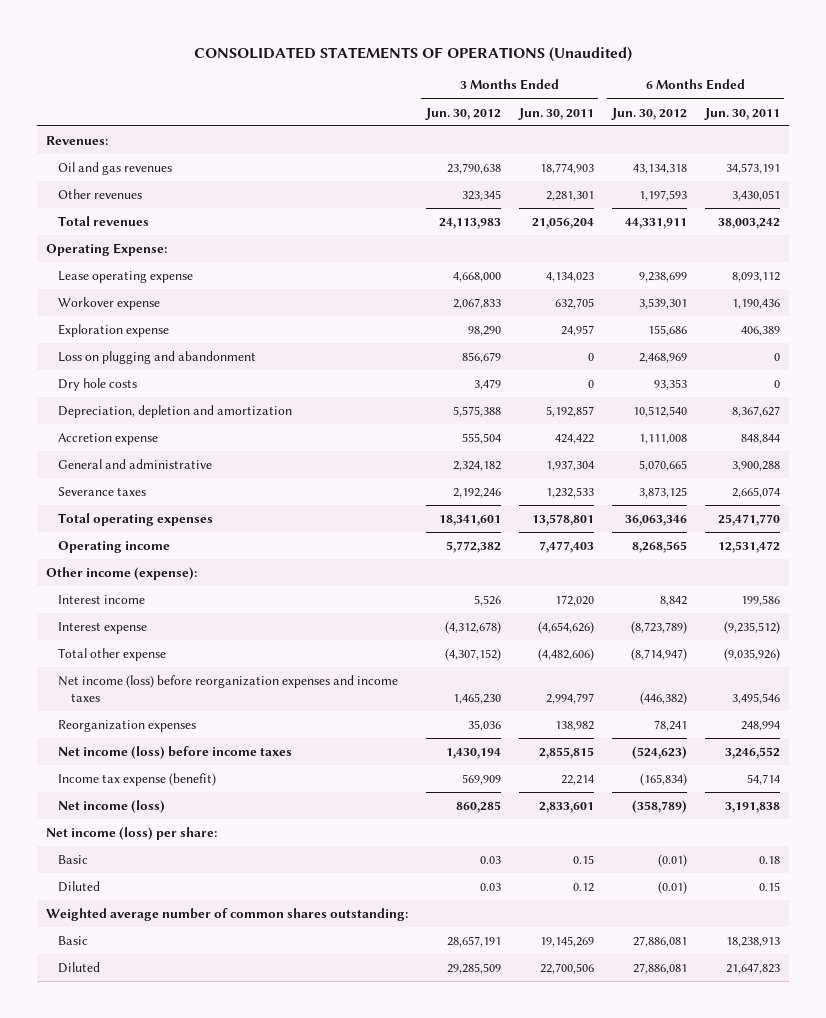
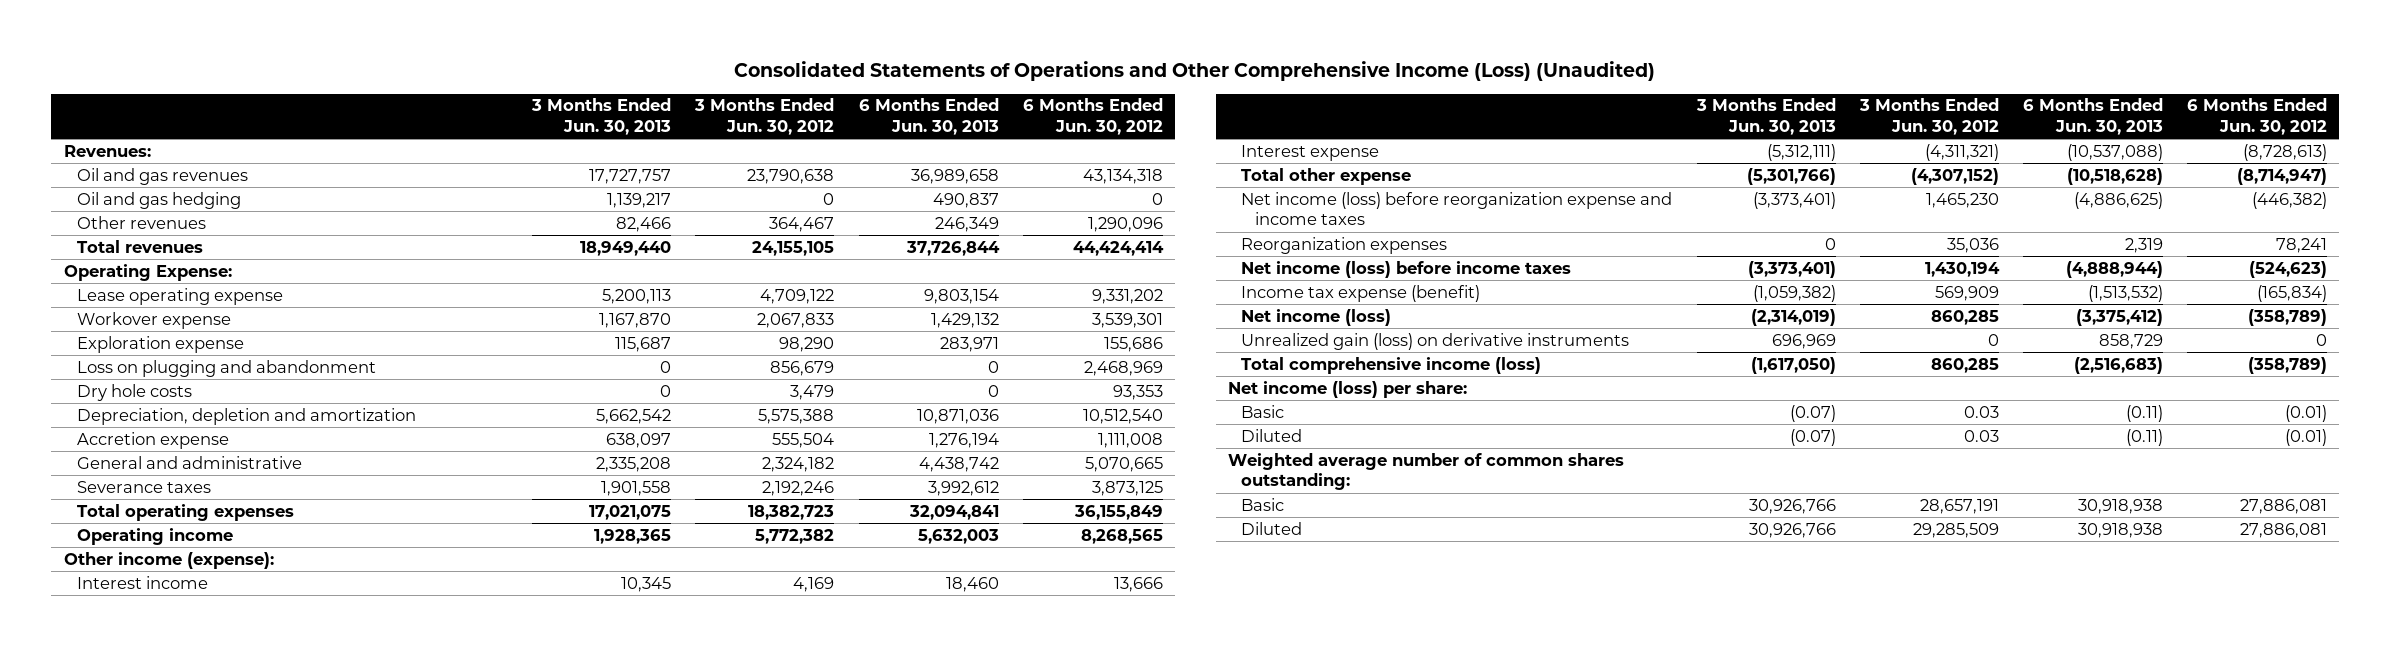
- CONSOLIDATED STATEMENTS OF OPERATIONS (Unaudited)
+ Consolidated Statements of Operations and Other Comprehensive Income (Loss) (Unaudited)
- | 3 Months Ended Jun. 30, 2012 | 3 Months Ended Jun. 30, 2011 | 6 Months Ended Jun. 30, 2012 | 6 Months Ended Jun. 30, 2011
+ | 3 Months Ended Jun. 30, 2013 | 3 Months Ended Jun. 30, 2012 | 6 Months Ended Jun. 30, 2013 | 6 Months Ended Jun. 30, 2012
- Other revenues | 323,345 | 2,281,301 | 1,197,593 | 3,430,051
- Total revenues | 24,113,983 | 21,056,204 | 44,331,911 | 38,003,242
+ Oil and gas hedging | 1,139,217 | 0 | 490,837 | 0
+ Other revenues | 82,466 | 364,467 | 246,349 | 1,290,096
+ Total revenues | 18,949,440 | 24,155,105 | 37,726,844 | 44,424,414
- Lease operating expense | 4,668,000 | 4,134,023 | 9,238,699 | 8,093,112
+ Lease operating expense | 5,200,113 | 4,709,122 | 9,803,154 | 9,331,202
- Total operating expenses | 18,341,601 | 13,578,801 | 36,063,346 | 25,471,770
+ Total operating expenses | 17,021,075 | 18,382,723 | 32,094,841 | 36,155,849
- Interest income | 5,526 | 172,020 | 8,842 | 199,586
- Interest expense | (4,312,678) | (4,654,626) | (8,723,789) | (9,235,512)
+ Interest income | 10,345 | 4,169 | 18,460 | 13,666
+ Interest expense | (5,312,111) | (4,311,321) | (10,537,088) | (8,728,613)
- Net income (loss) before reorganization expenses and income taxes | 1,465,230 | 2,994,797 | (446,382) | 3,495,546
+ Net income (loss) before reorganization expense and income taxes | (3,373,401) | 1,465,230 | (4,886,625) | (446,382)
+ Unrealized gain (loss) on derivative instruments | 696,969 | 0 | 858,729 | 0
+ Total comprehensive income (loss) | (1,617,050) | 860,285 | (2,516,683) | (358,789)

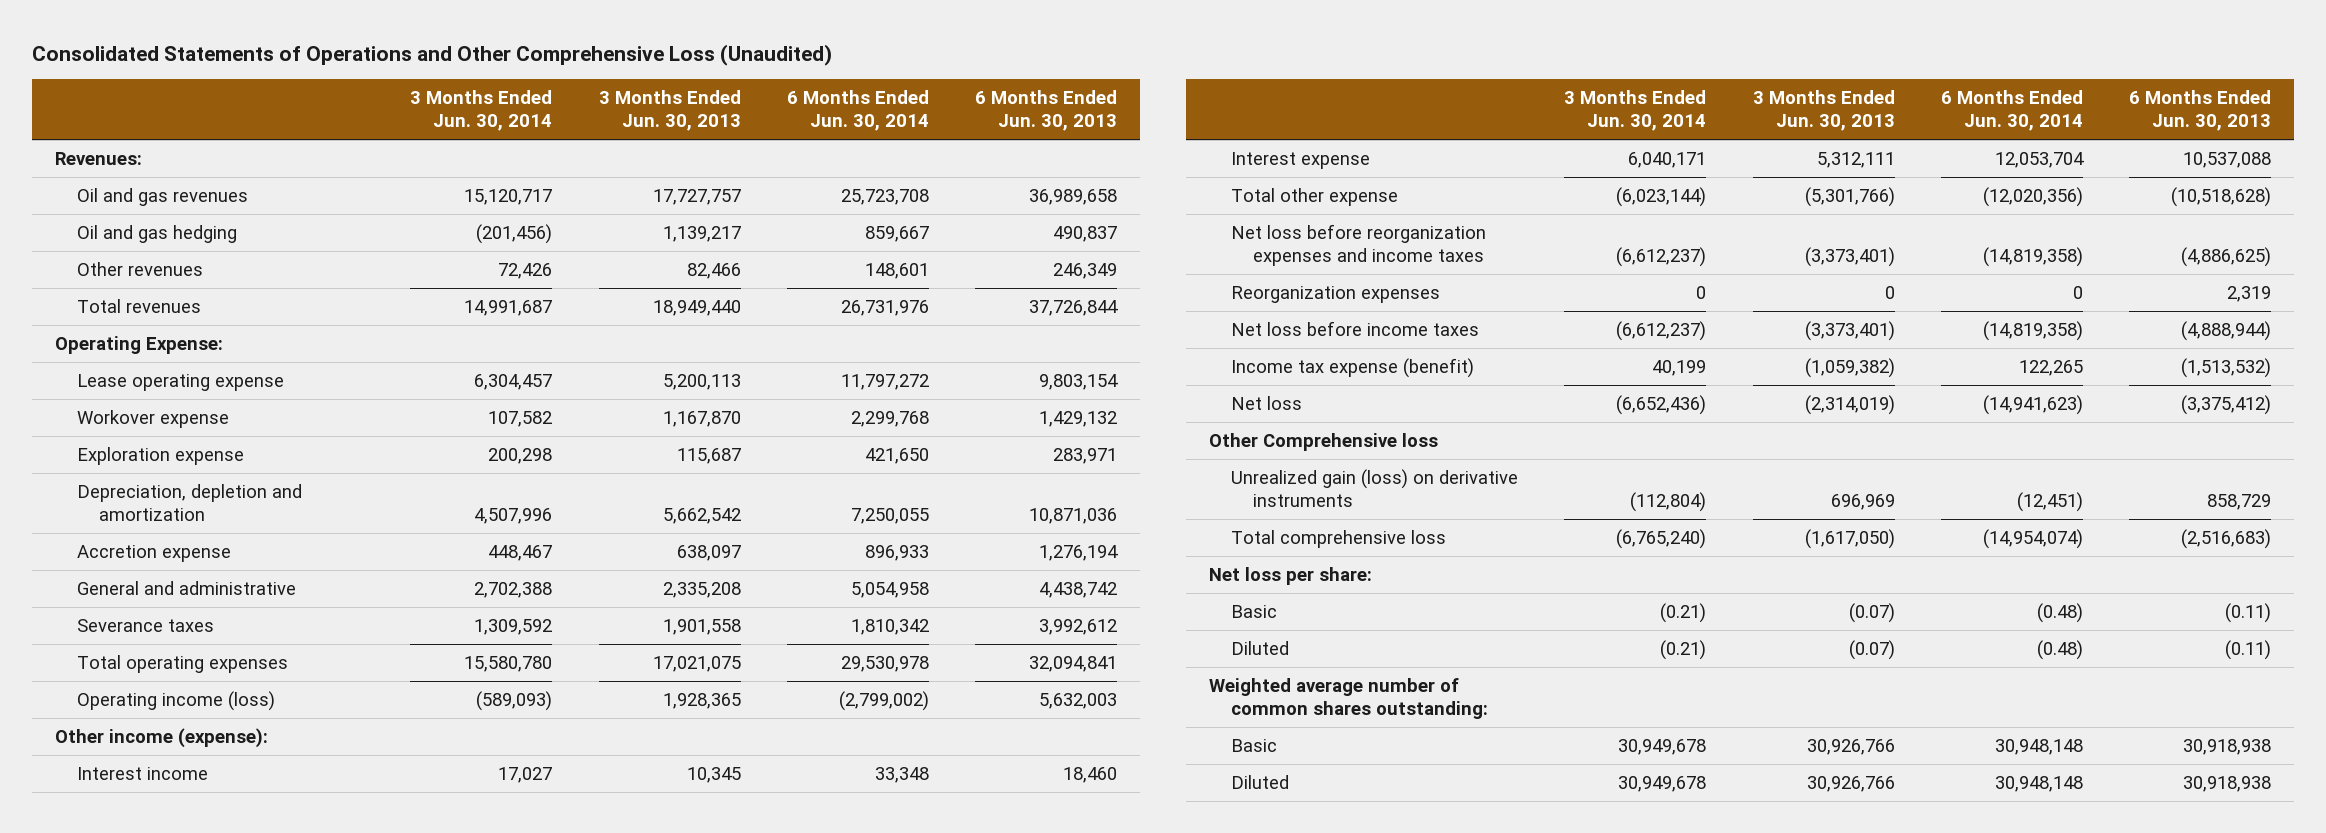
- Consolidated Statements of Operations and Other Comprehensive Income (Loss) (Unaudited)
+ Consolidated Statements of Operations and Other Comprehensive Loss (Unaudited)
- | 3 Months Ended Jun. 30, 2013 | 3 Months Ended Jun. 30, 2012 | 6 Months Ended Jun. 30, 2013 | 6 Months Ended Jun. 30, 2012
+ | 3 Months Ended Jun. 30, 2014 | 3 Months Ended Jun. 30, 2013 | 6 Months Ended Jun. 30, 2014 | 6 Months Ended Jun. 30, 2013
- Loss on plugging and abandonment | 0 | 856,679 | 0 | 2,468,969
- Dry hole costs | 0 | 3,479 | 0 | 93,353
- Operating income | 1,928,365 | 5,772,382 | 5,632,003 | 8,268,565
+ Operating income (loss) | (589,093) | 1,928,365 | (2,799,002) | 5,632,003
- Interest expense | (5,312,111) | (4,311,321) | (10,537,088) | (8,728,613)
+ Interest expense | 6,040,171 | 5,312,111 | 12,053,704 | 10,537,088
- Net income (loss) before reorganization expense and income taxes | (3,373,401) | 1,465,230 | (4,886,625) | (446,382)
+ Net loss before reorganization expenses and income taxes | (6,612,237) | (3,373,401) | (14,819,358) | (4,886,625)
- Net income (loss) before income taxes | (3,373,401) | 1,430,194 | (4,888,944) | (524,623)
+ Net loss before income taxes | (6,612,237) | (3,373,401) | (14,819,358) | (4,888,944)
- Net income (loss) | (2,314,019) | 860,285 | (3,375,412) | (358,789)
+ Net loss | (6,652,436) | (2,314,019) | (14,941,623) | (3,375,412)
+ Other Comprehensive loss
- Total comprehensive income (loss) | (1,617,050) | 860,285 | (2,516,683) | (358,789)
- Net income (loss) per share:
+ Total comprehensive loss | (6,765,240) | (1,617,050) | (14,954,074) | (2,516,683)
+ Net loss per share:

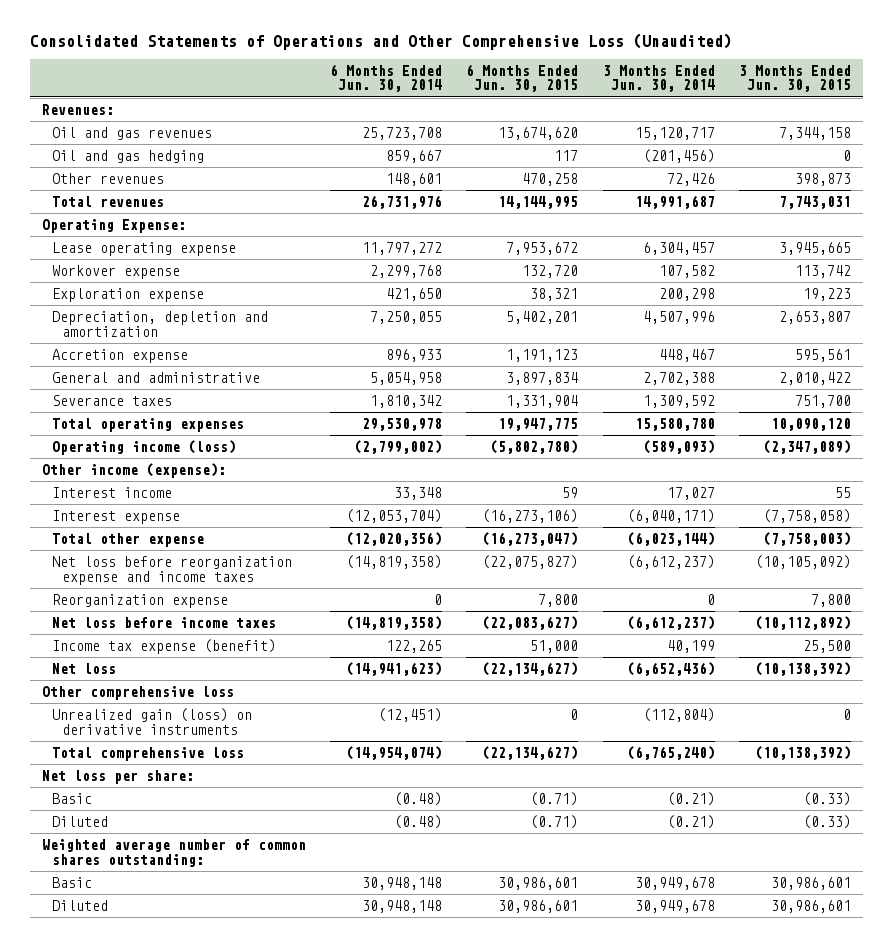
- | 3 Months Ended Jun. 30, 2014 | 3 Months Ended Jun. 30, 2013 | 6 Months Ended Jun. 30, 2014 | 6 Months Ended Jun. 30, 2013
+ | 6 Months Ended Jun. 30, 2014 | 6 Months Ended Jun. 30, 2015 | 3 Months Ended Jun. 30, 2014 | 3 Months Ended Jun. 30, 2015
- Interest expense | 6,040,171 | 5,312,111 | 12,053,704 | 10,537,088
+ Interest expense | (12,053,704) | (16,273,106) | (6,040,171) | (7,758,058)
- Net loss before reorganization expenses and income taxes | (6,612,237) | (3,373,401) | (14,819,358) | (4,886,625)
- Reorganization expenses | 0 | 0 | 0 | 2,319
+ Net loss before reorganization expense and income taxes | (14,819,358) | (22,075,827) | (6,612,237) | (10,105,092)
+ Reorganization expense | 0 | 7,800 | 0 | 7,800
- Other Comprehensive loss
+ Other comprehensive loss

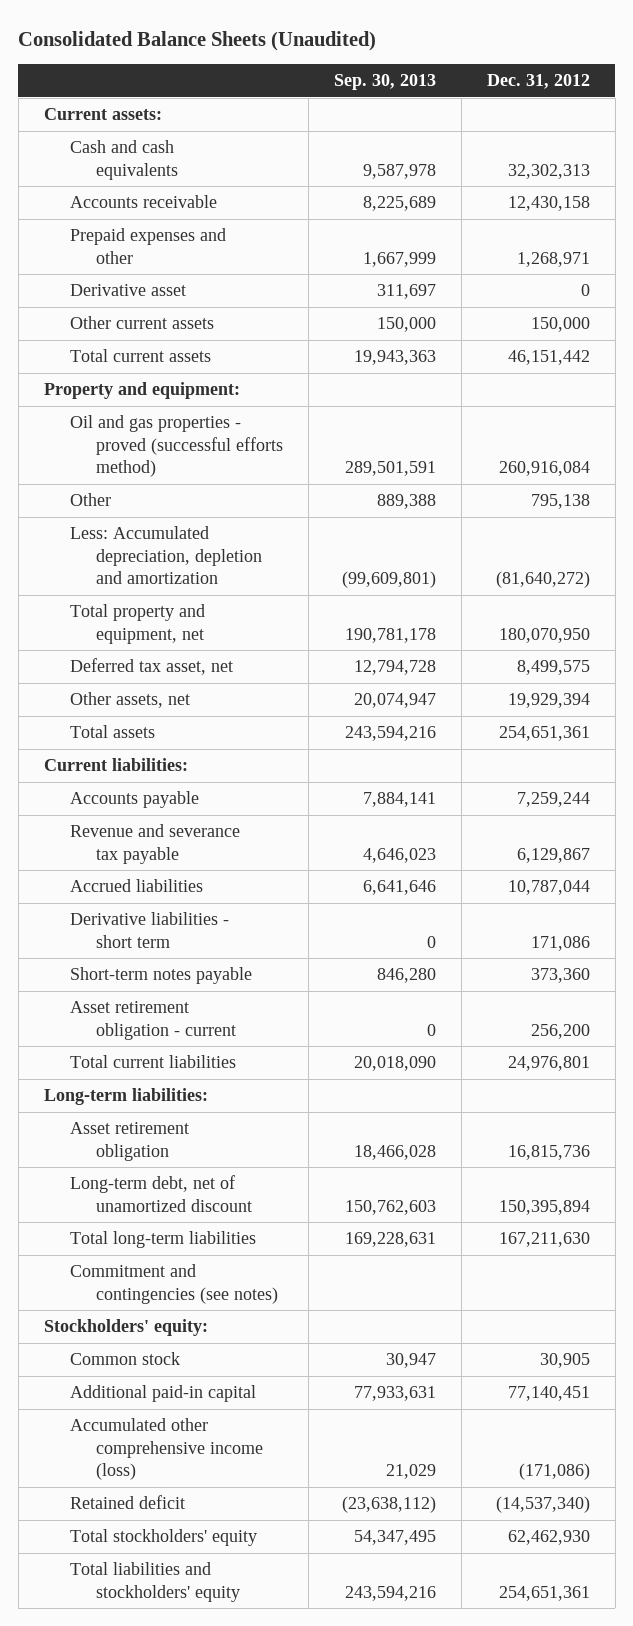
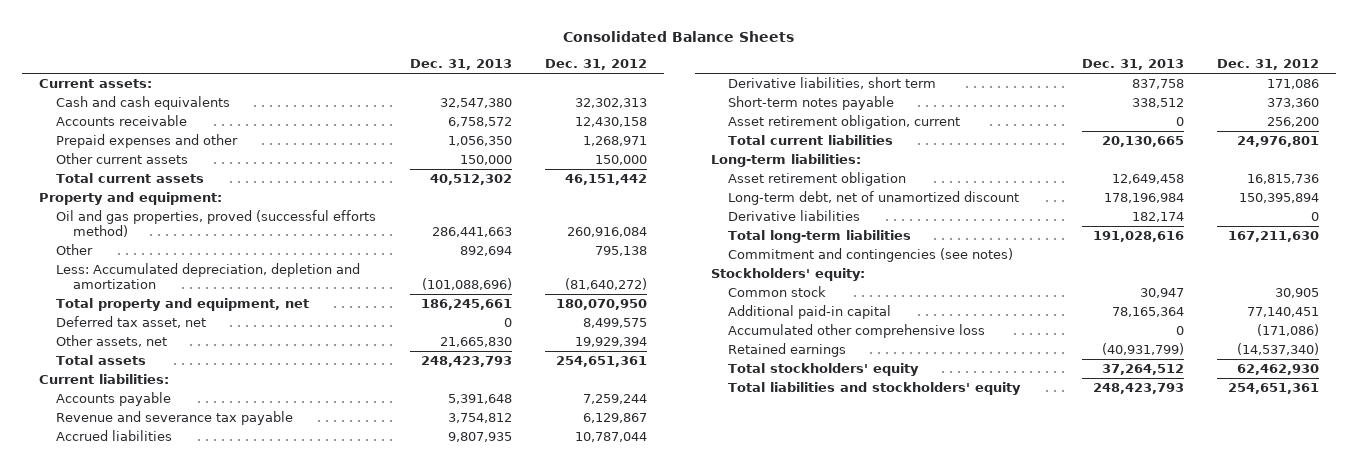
- Consolidated Balance Sheets (Unaudited)
+ Consolidated Balance Sheets
- | Sep. 30, 2013 | Dec. 31, 2012
+ | Dec. 31, 2013 | Dec. 31, 2012
- Derivative asset | 311,697 | 0
- Oil and gas properties - proved (successful efforts method) | 289,501,591 | 260,916,084
+ Oil and gas properties, proved (successful efforts method) | 286,441,663 | 260,916,084
- Derivative liabilities - short term | 0 | 171,086
+ Derivative liabilities, short term | 837,758 | 171,086
- Asset retirement obligation - current | 0 | 256,200
+ Asset retirement obligation, current | 0 | 256,200
+ Derivative liabilities | 182,174 | 0
- Accumulated other comprehensive income (loss) | 21,029 | (171,086)
- Retained deficit | (23,638,112) | (14,537,340)
+ Accumulated other comprehensive loss | 0 | (171,086)
+ Retained earnings | (40,931,799) | (14,537,340)

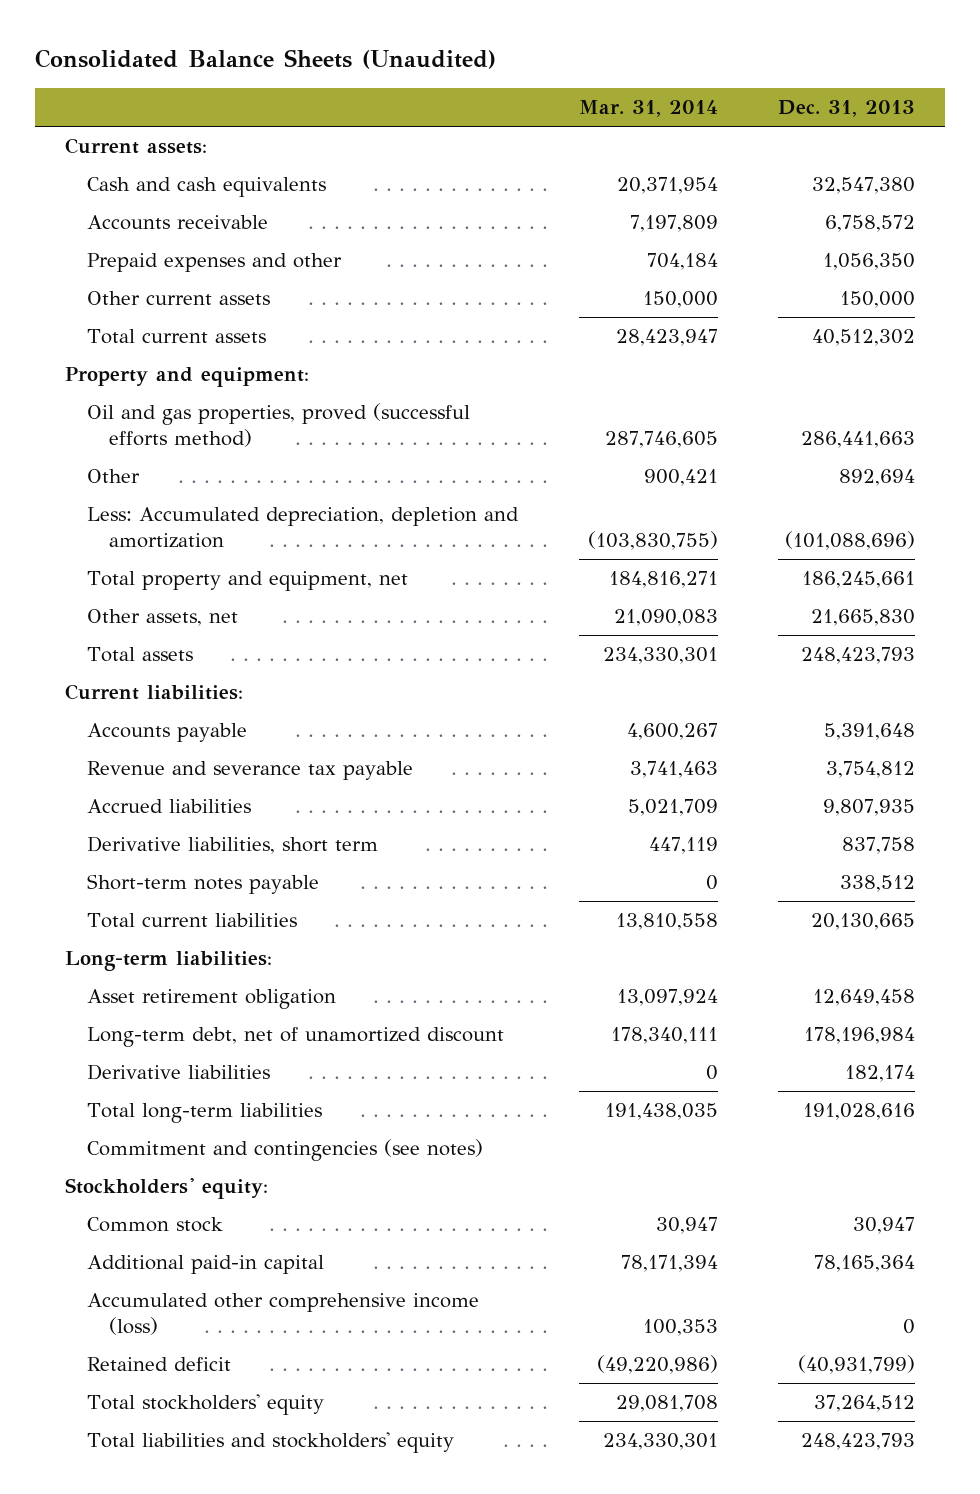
- Consolidated Balance Sheets
+ Consolidated Balance Sheets (Unaudited)
- | Dec. 31, 2013 | Dec. 31, 2012
+ | Mar. 31, 2014 | Dec. 31, 2013
- Deferred tax asset, net | 0 | 8,499,575
- Asset retirement obligation, current | 0 | 256,200
- Accumulated other comprehensive loss | 0 | (171,086)
- Retained earnings | (40,931,799) | (14,537,340)
+ Accumulated other comprehensive income (loss) | 100,353 | 0
+ Retained deficit | (49,220,986) | (40,931,799)

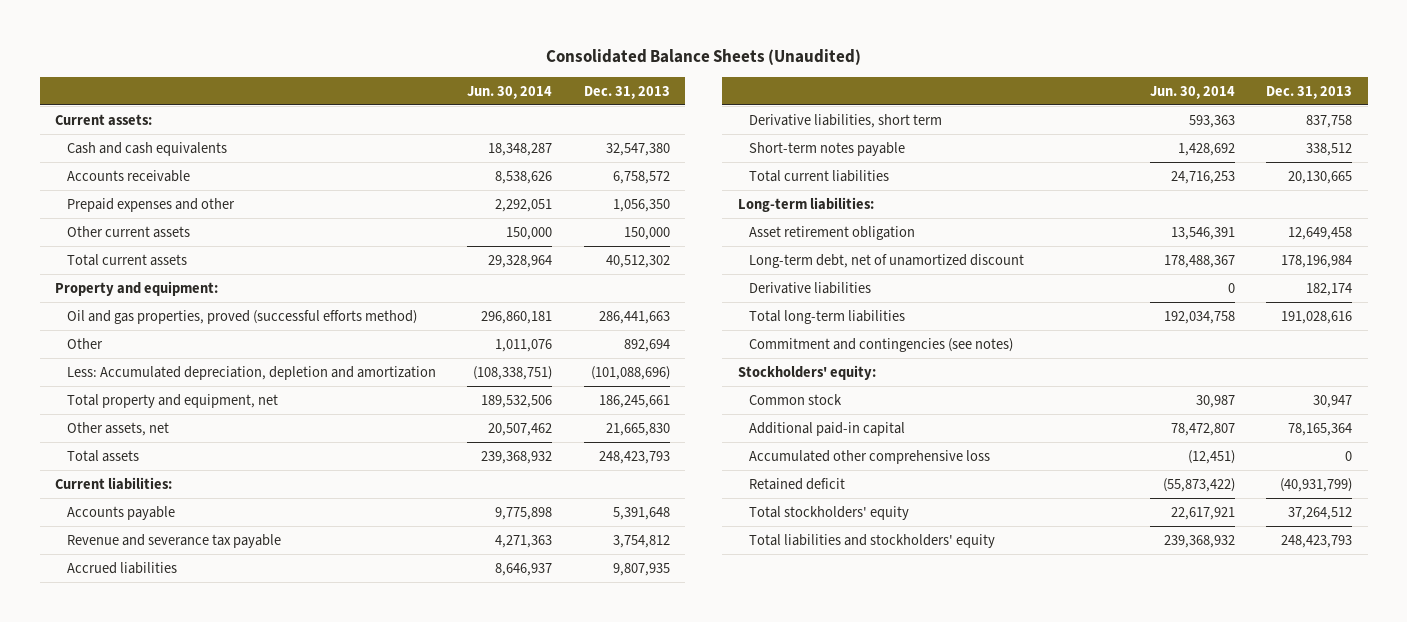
- | Mar. 31, 2014 | Dec. 31, 2013
+ | Jun. 30, 2014 | Dec. 31, 2013
- Accumulated other comprehensive income (loss) | 100,353 | 0
+ Accumulated other comprehensive loss | (12,451) | 0

